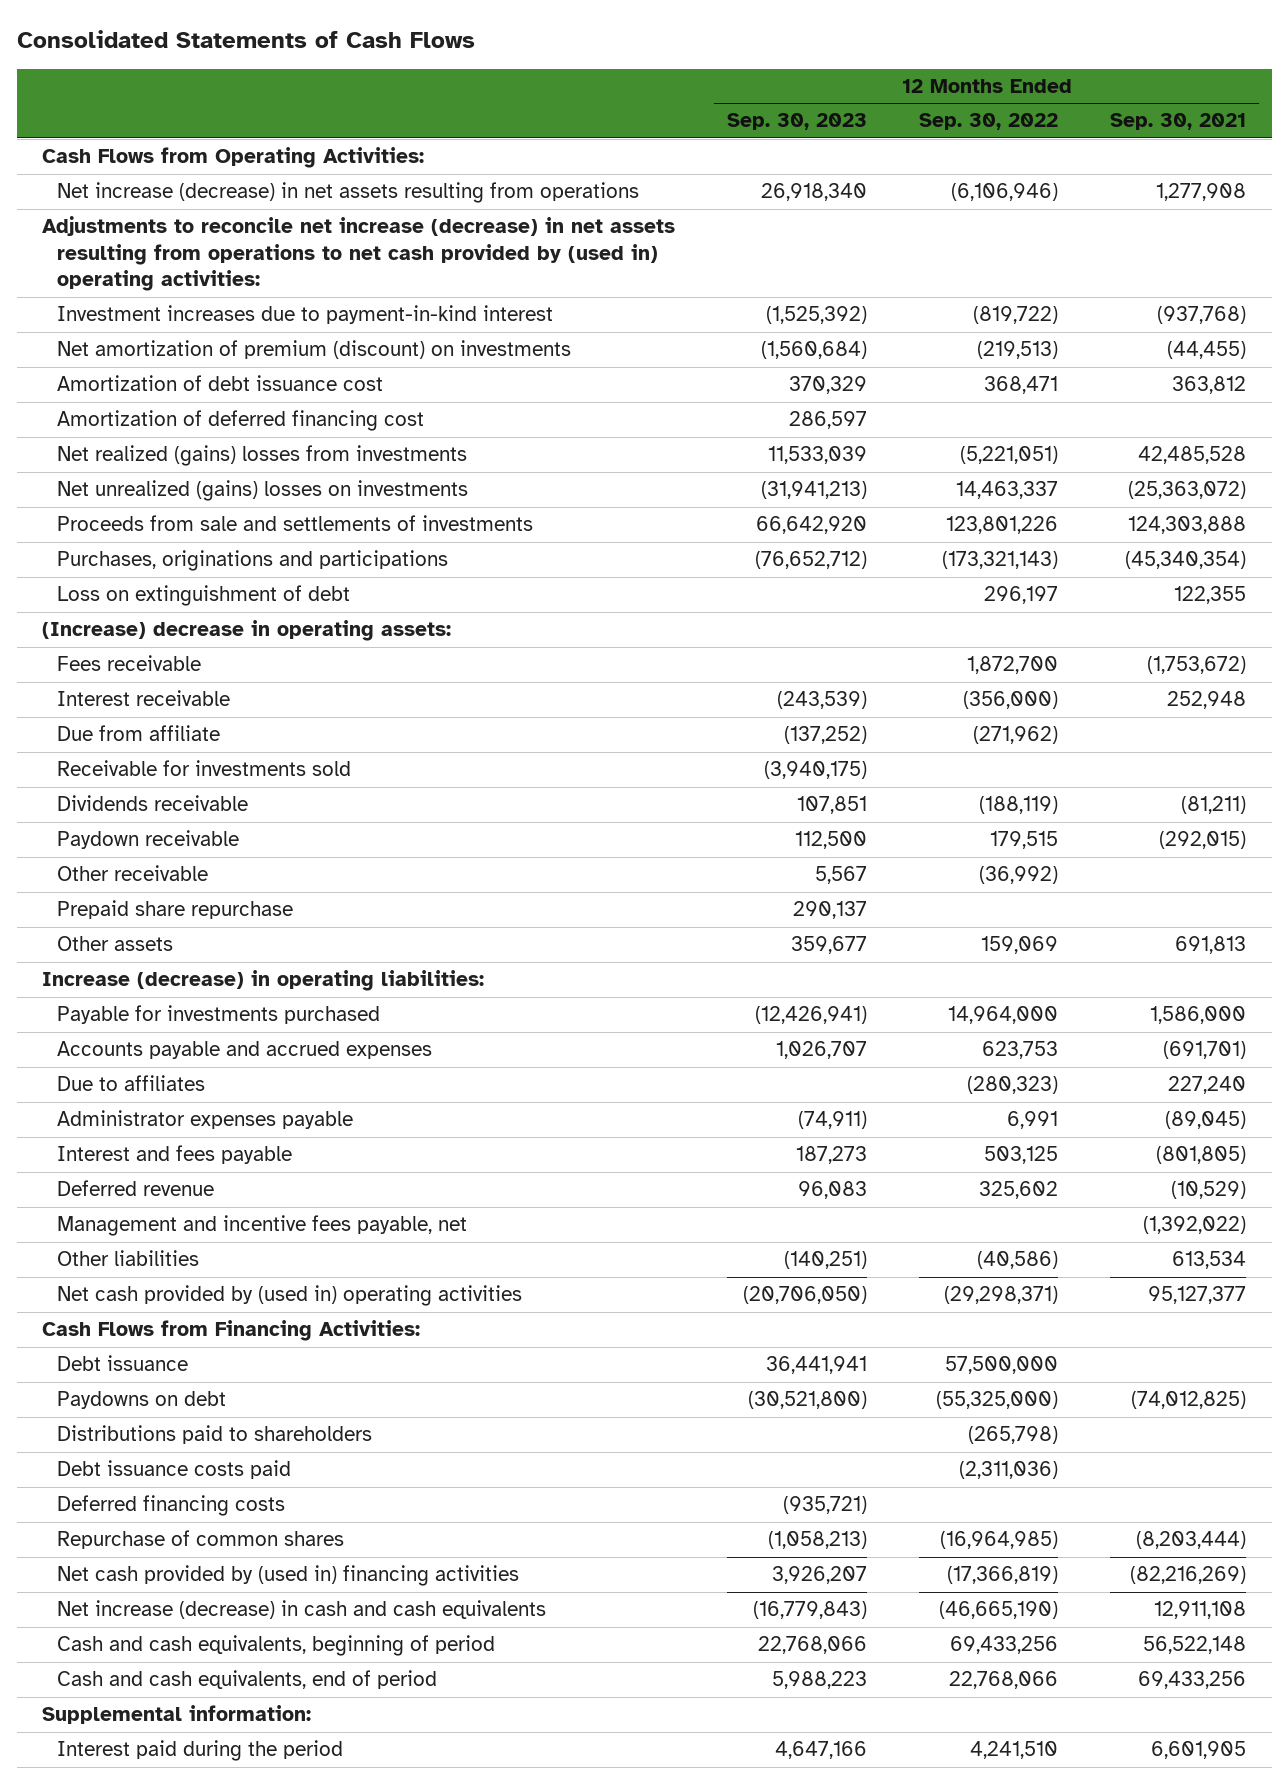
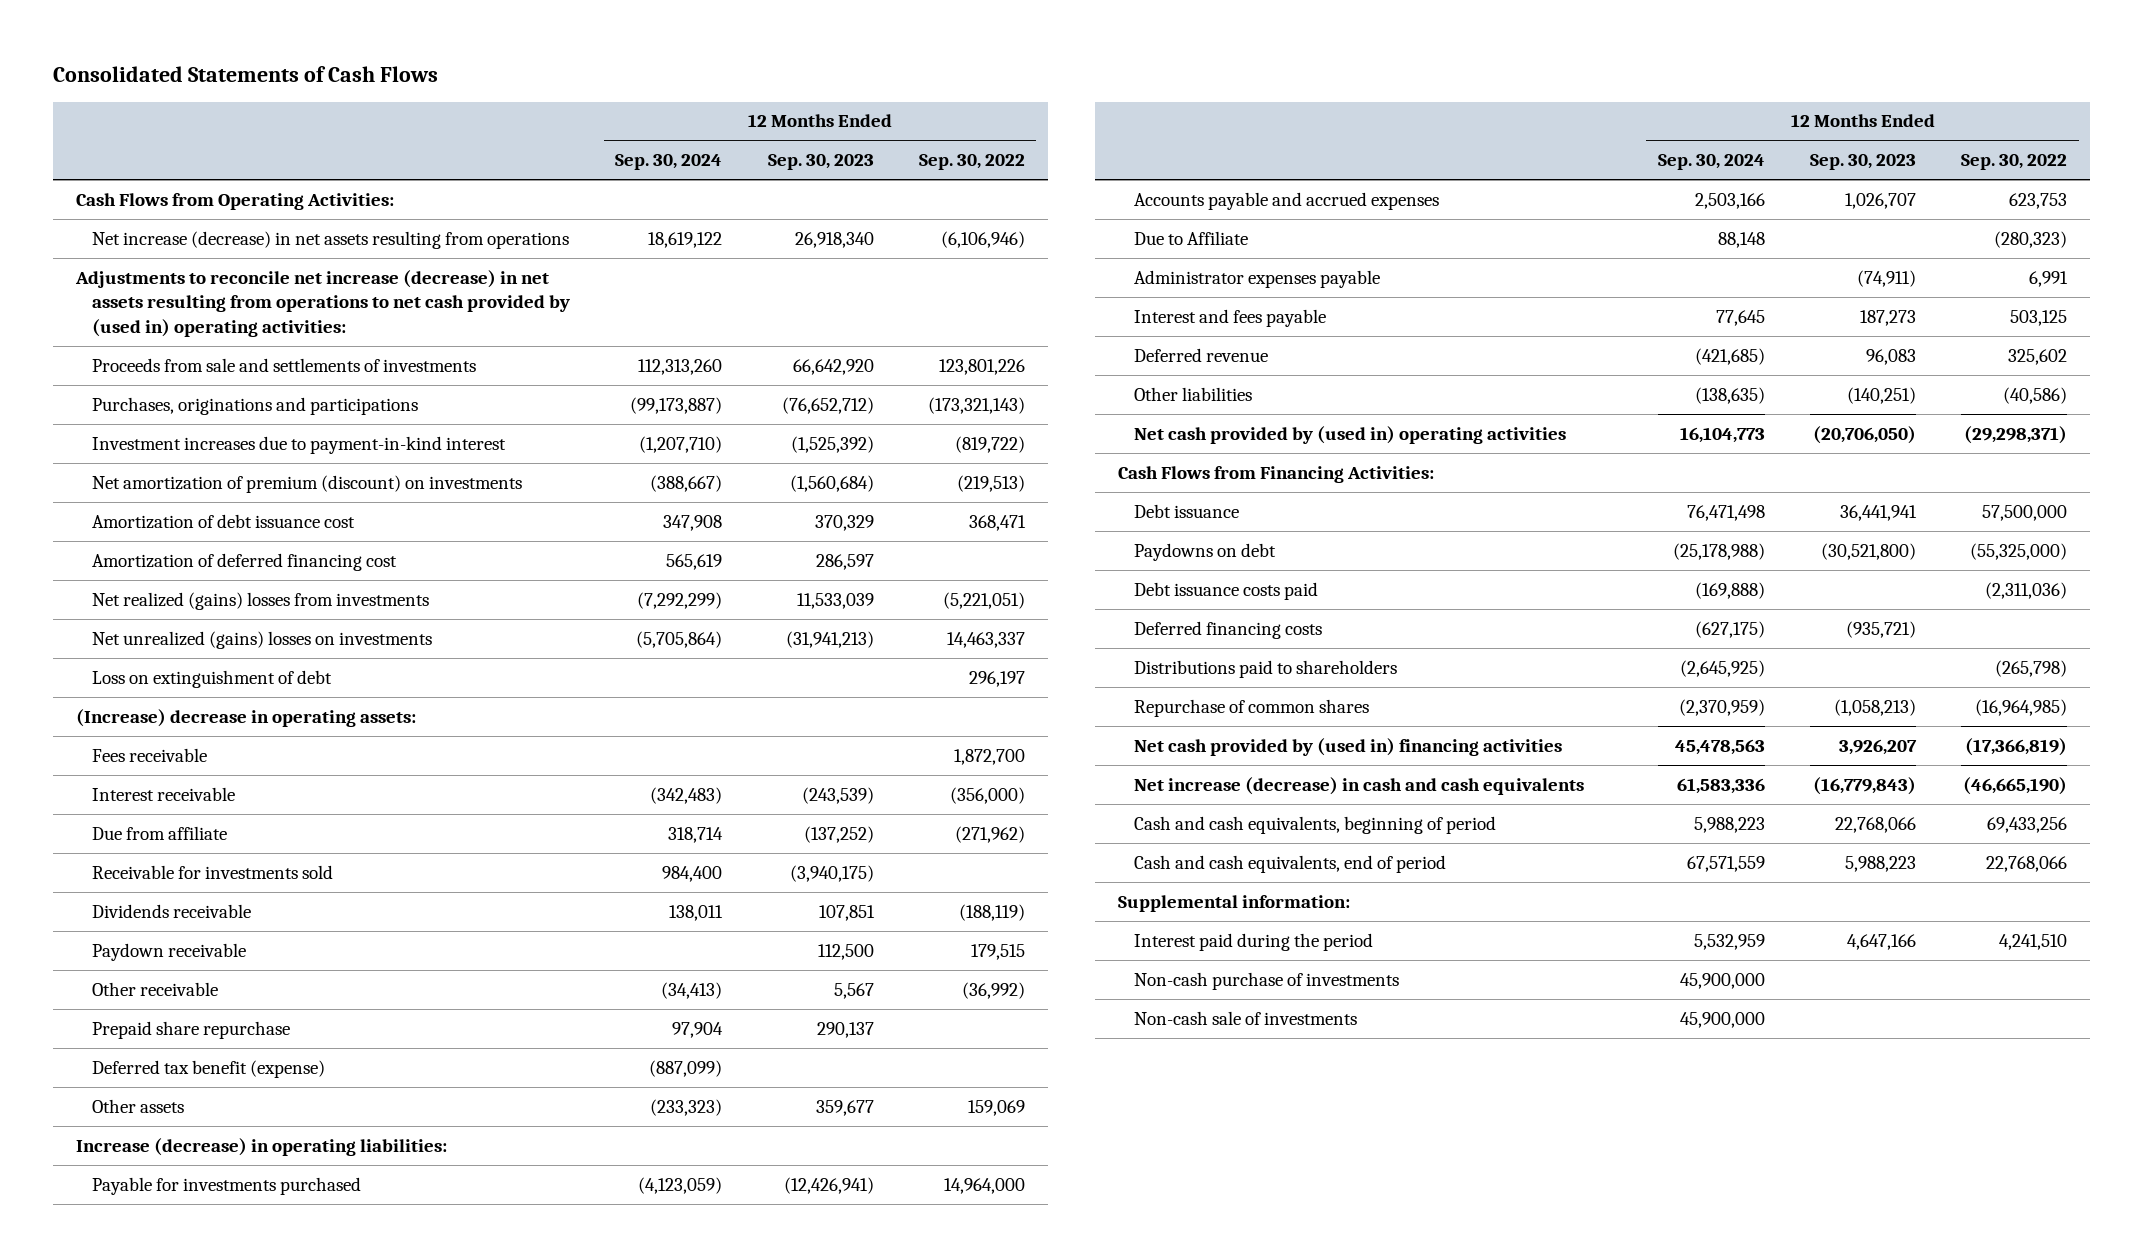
- | 12 Months Ended Sep. 30, 2023 | 12 Months Ended Sep. 30, 2022 | 12 Months Ended Sep. 30, 2021
+ | 12 Months Ended Sep. 30, 2024 | 12 Months Ended Sep. 30, 2023 | 12 Months Ended Sep. 30, 2022
moved up: Proceeds from sale and settlements of investments | 112,313,260 | 66,642,920 | 123,801,226
moved up: Purchases, originations and participations | (99,173,887) | (76,652,712) | (173,321,143)
+ Deferred tax benefit (expense) | (887,099) | |
- Due to affiliates | | (280,323) | 227,240
+ Due to Affiliate | 88,148 | | (280,323)
- Management and incentive fees payable, net | | | (1,392,022)
moved down: Distributions paid to shareholders | (2,645,925) | | (265,798)
+ Non-cash purchase of investments | 45,900,000 | |
+ Non-cash sale of investments | 45,900,000 | |

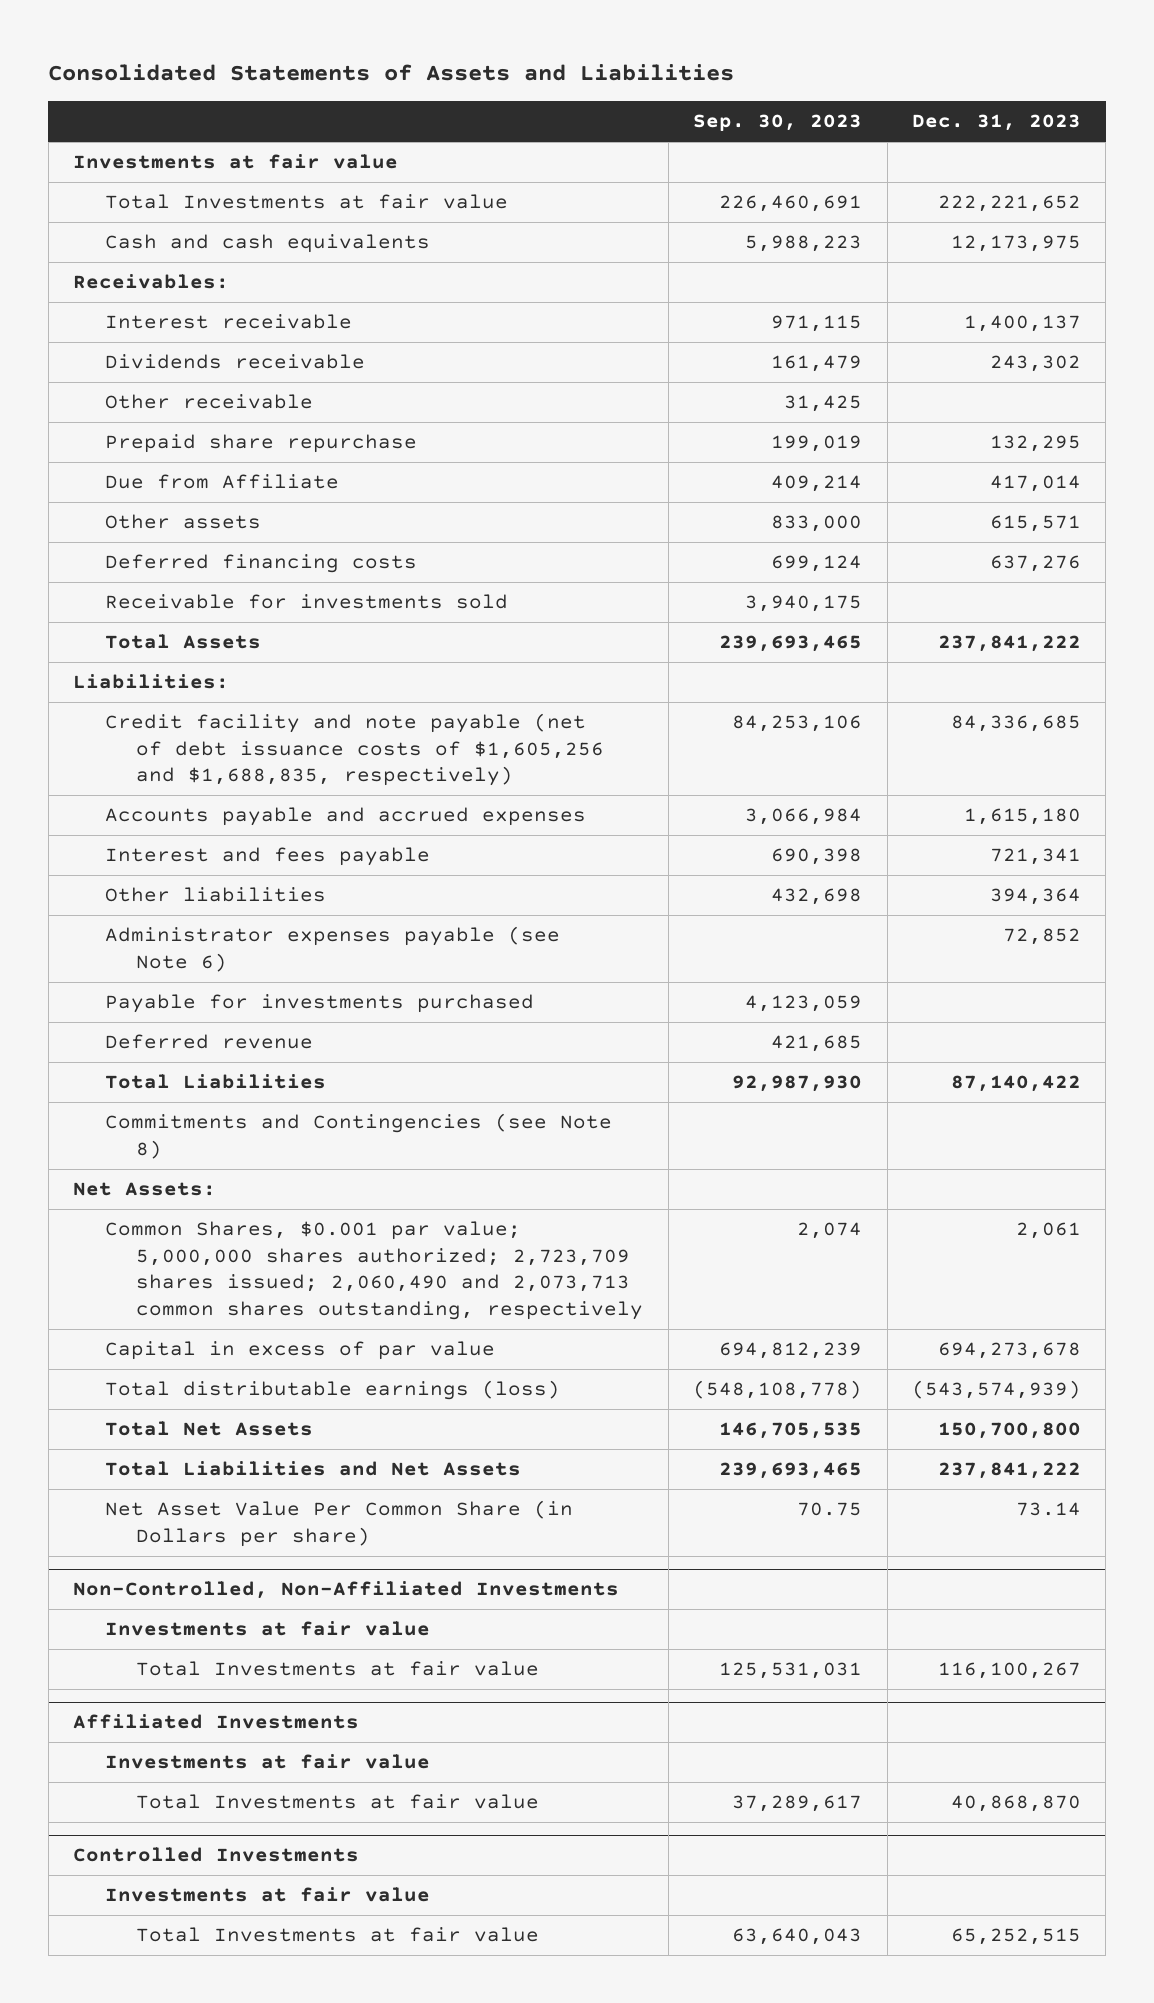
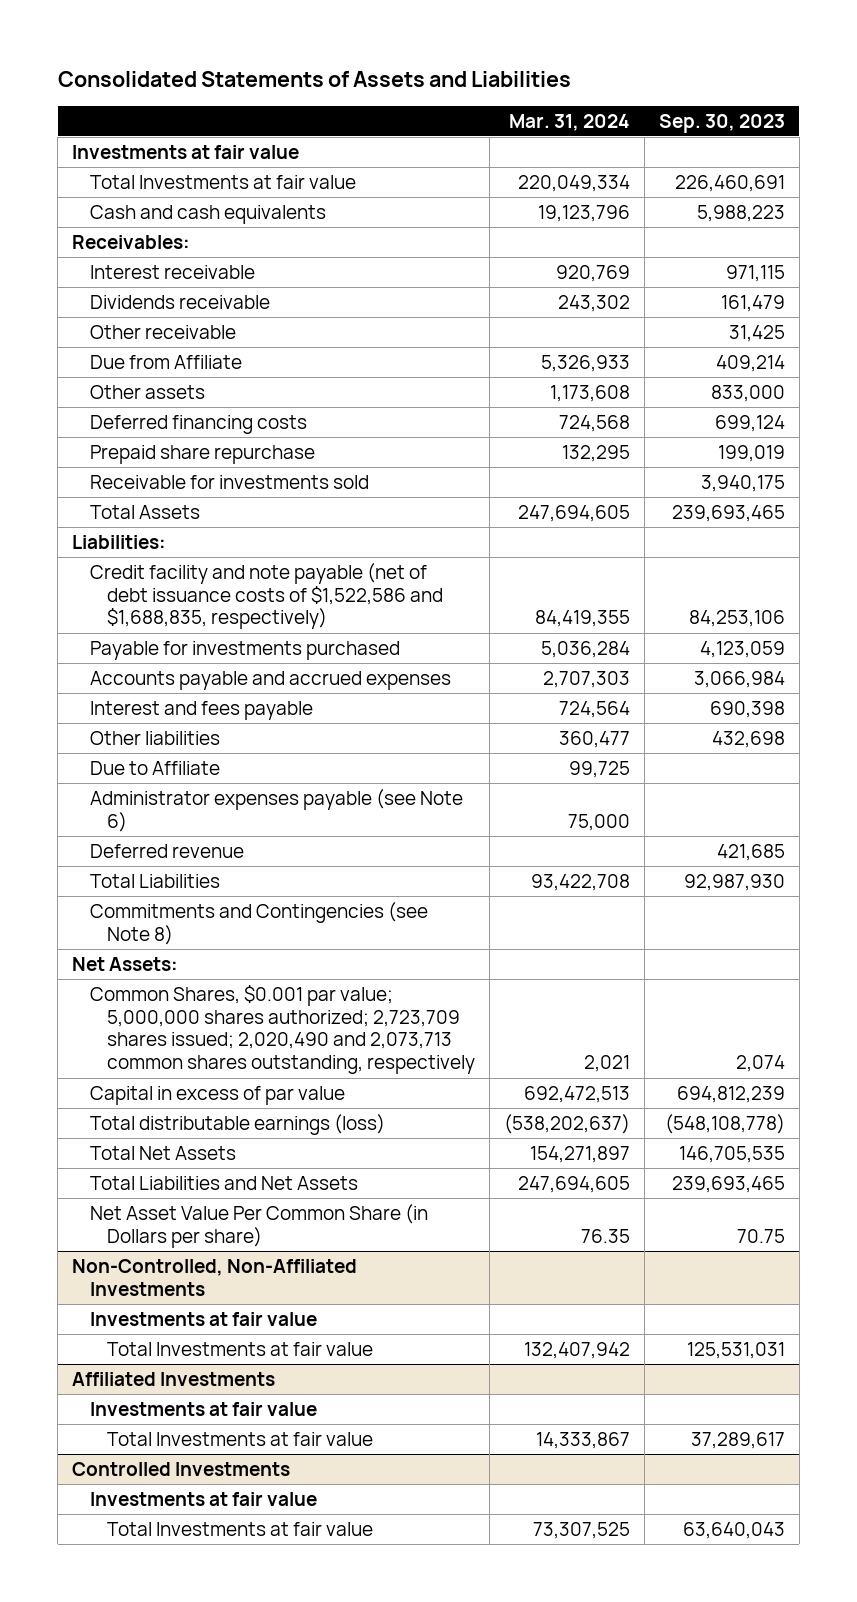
- | Sep. 30, 2023 | Dec. 31, 2023
+ | Mar. 31, 2024 | Sep. 30, 2023
moved down: Prepaid share repurchase | 132,295 | 199,019
- Credit facility and note payable (net of debt issuance costs of $1,605,256 and $1,688,835, respectively) | 84,253,106 | 84,336,685
+ Credit facility and note payable (net of debt issuance costs of $1,522,586 and $1,688,835, respectively) | 84,419,355 | 84,253,106
moved up: Payable for investments purchased | 5,036,284 | 4,123,059
+ Due to Affiliate | 99,725 |
- Common Shares, $0.001 par value; 5,000,000 shares authorized; 2,723,709 shares issued; 2,060,490 and 2,073,713 common shares outstanding, respectively | 2,074 | 2,061
+ Common Shares, $0.001 par value; 5,000,000 shares authorized; 2,723,709 shares issued; 2,020,490 and 2,073,713 common shares outstanding, respectively | 2,021 | 2,074

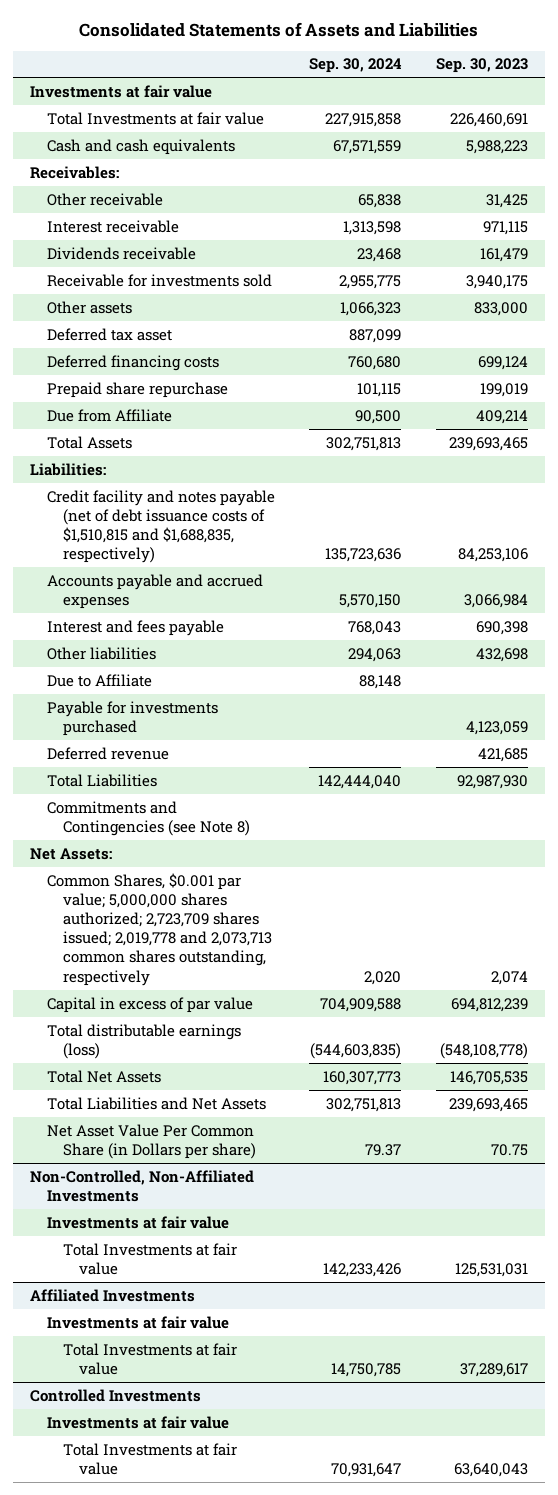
- | Mar. 31, 2024 | Sep. 30, 2023
+ | Sep. 30, 2024 | Sep. 30, 2023
moved up: Other receivable | 65,838 | 31,425
moved up: Receivable for investments sold | 2,955,775 | 3,940,175
+ Deferred tax asset | 887,099 |
moved down: Due from Affiliate | 90,500 | 409,214
- Credit facility and note payable (net of debt issuance costs of $1,522,586 and $1,688,835, respectively) | 84,419,355 | 84,253,106
+ Credit facility and notes payable (net of debt issuance costs of $1,510,815 and $1,688,835, respectively) | 135,723,636 | 84,253,106
- Administrator expenses payable (see Note 6) | 75,000 |
moved down: Payable for investments purchased | | 4,123,059
- Common Shares, $0.001 par value; 5,000,000 shares authorized; 2,723,709 shares issued; 2,020,490 and 2,073,713 common shares outstanding, respectively | 2,021 | 2,074
+ Common Shares, $0.001 par value; 5,000,000 shares authorized; 2,723,709 shares issued; 2,019,778 and 2,073,713 common shares outstanding, respectively | 2,020 | 2,074

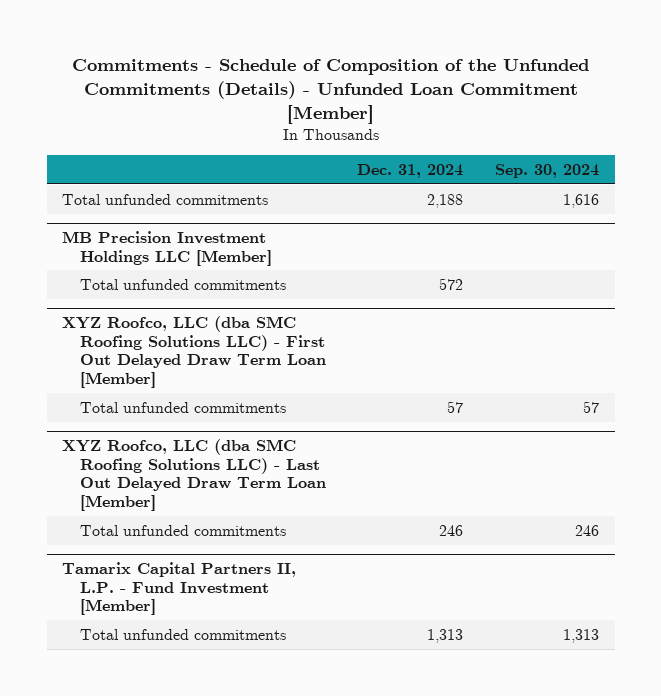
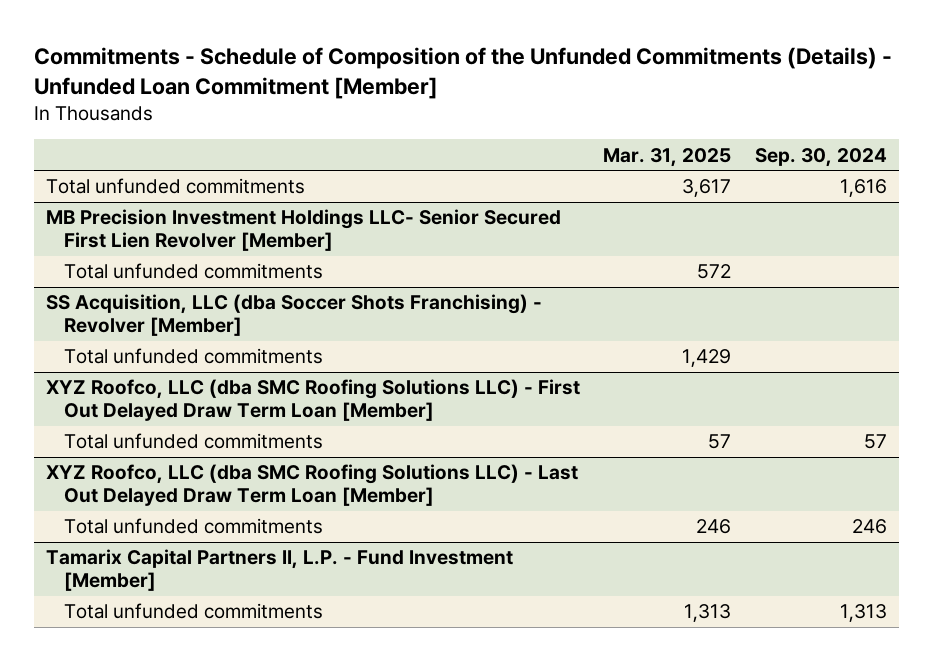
- | Dec. 31, 2024 | Sep. 30, 2024
+ | Mar. 31, 2025 | Sep. 30, 2024
- MB Precision Investment Holdings LLC [Member]
+ MB Precision Investment Holdings LLC- Senior Secured First Lien Revolver [Member]
+ SS Acquisition, LLC (dba Soccer Shots Franchising) - Revolver [Member]
+ Total unfunded commitments | 1,429 |

